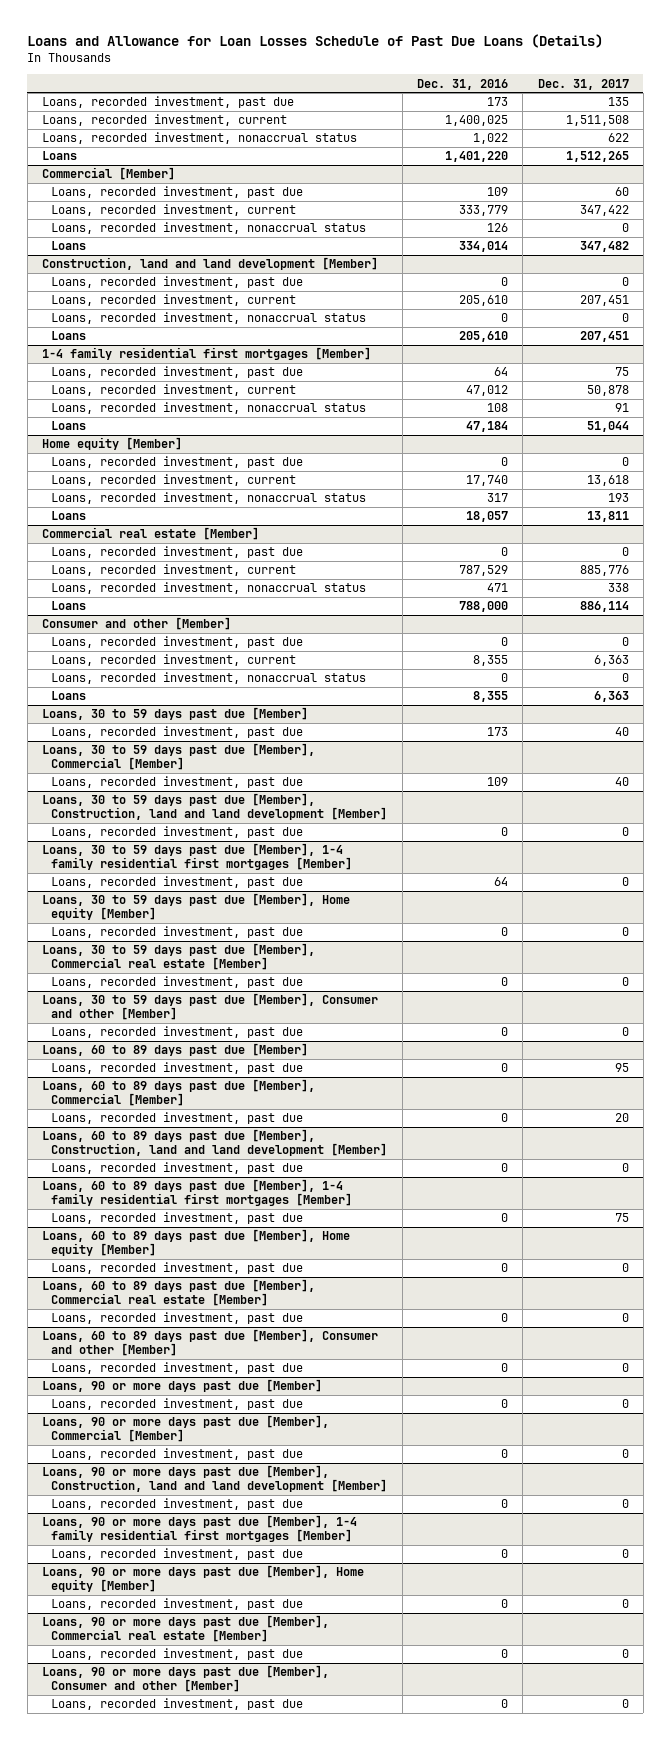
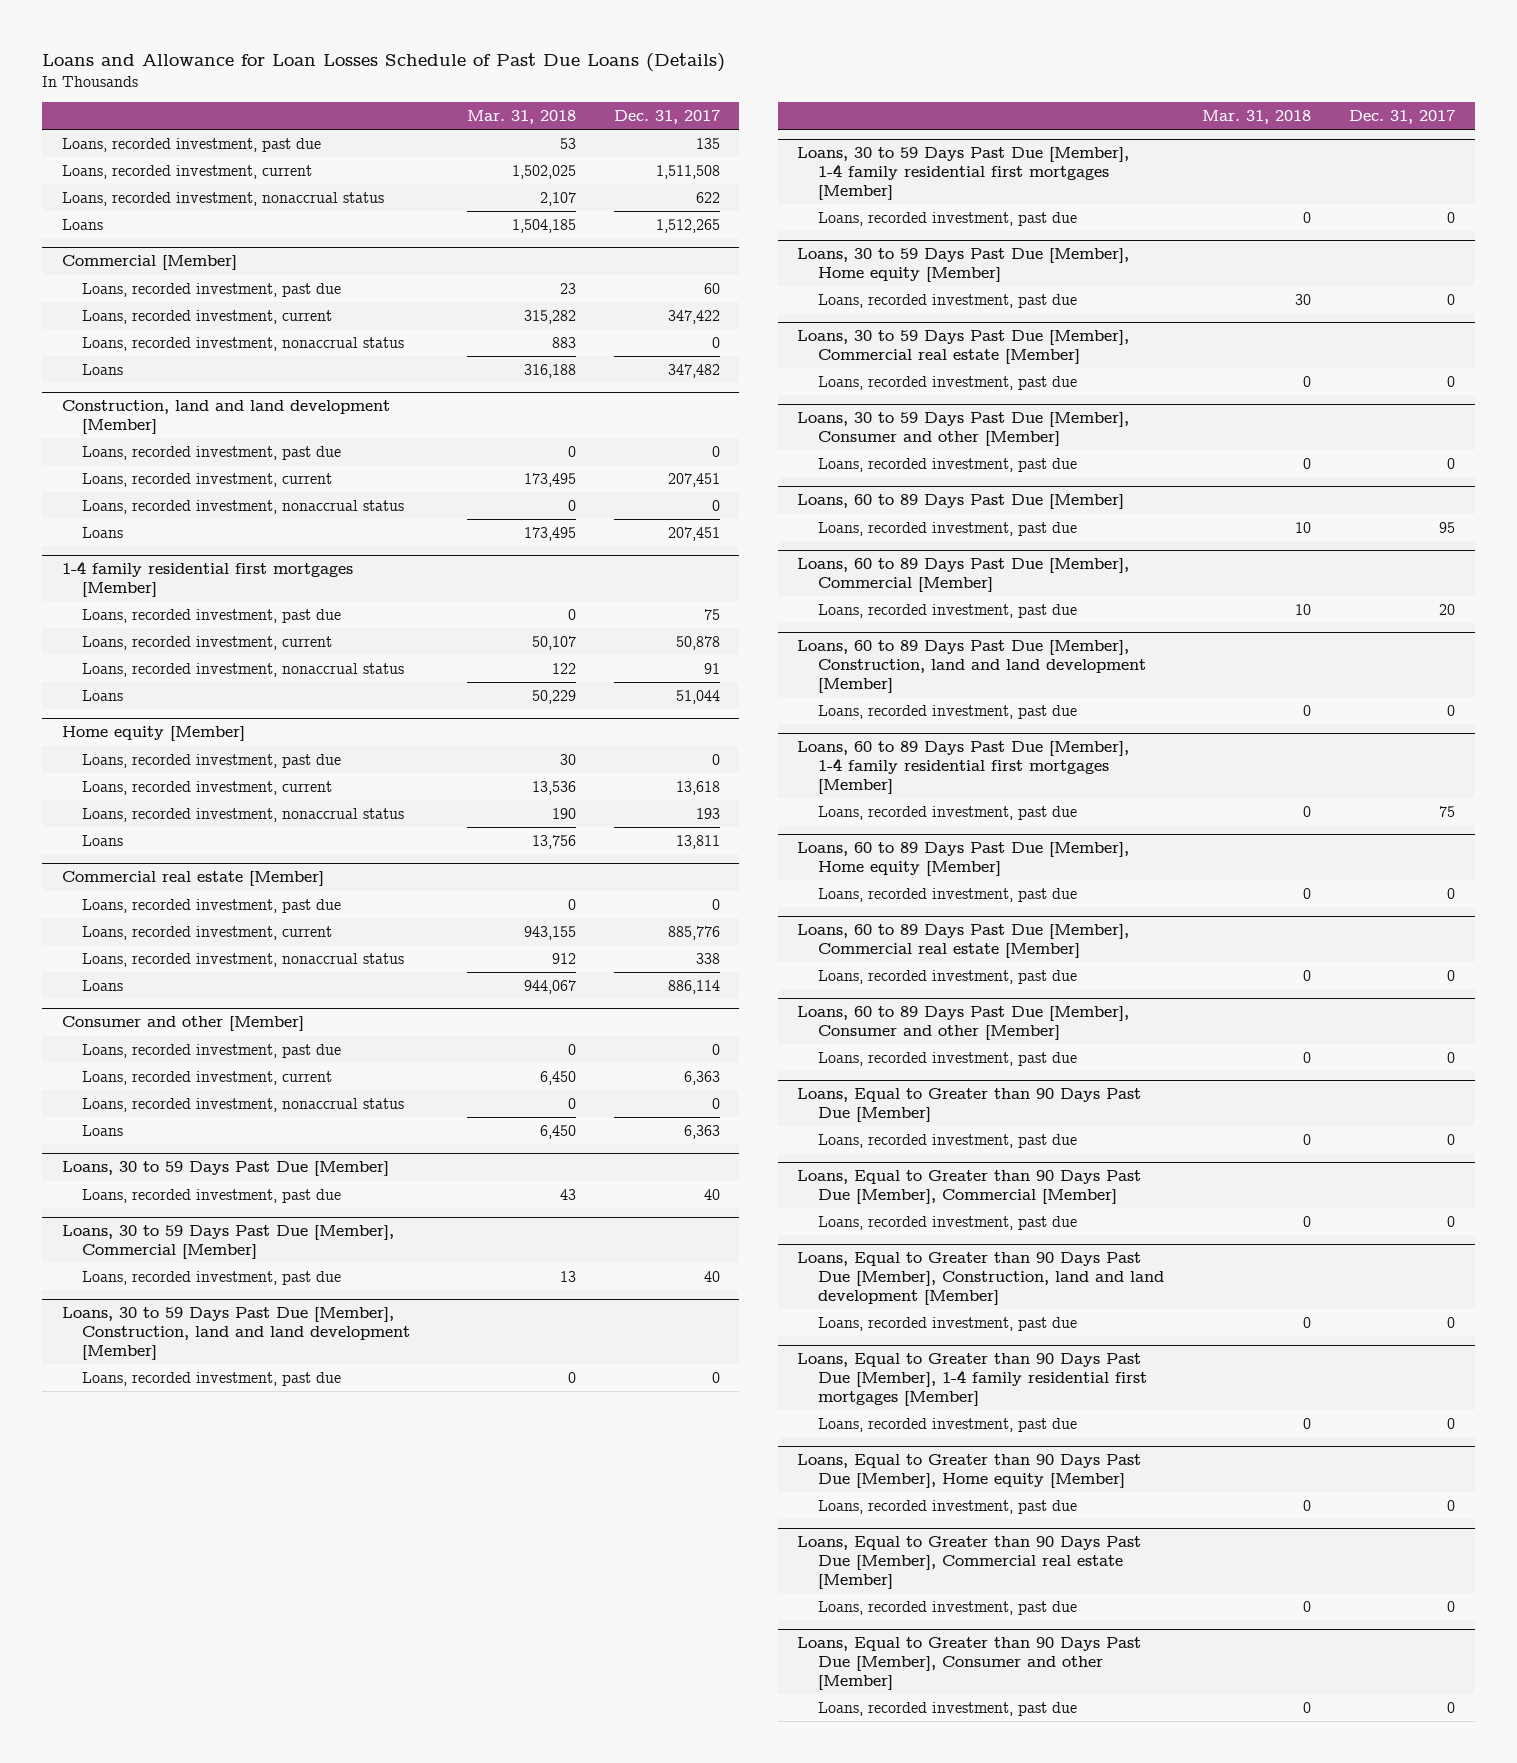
- | Dec. 31, 2016 | Dec. 31, 2017
+ | Mar. 31, 2018 | Dec. 31, 2017
- Loans, 30 to 59 days past due [Member]
+ Loans, 30 to 59 Days Past Due [Member]
- Loans, 30 to 59 days past due [Member], Commercial [Member]
+ Loans, 30 to 59 Days Past Due [Member], Commercial [Member]
- Loans, 30 to 59 days past due [Member], Construction, land and land development [Member]
+ Loans, 30 to 59 Days Past Due [Member], Construction, land and land development [Member]
- Loans, 30 to 59 days past due [Member], 1-4 family residential first mortgages [Member]
+ Loans, 30 to 59 Days Past Due [Member], 1-4 family residential first mortgages [Member]
- Loans, 30 to 59 days past due [Member], Home equity [Member]
+ Loans, 30 to 59 Days Past Due [Member], Home equity [Member]
- Loans, 30 to 59 days past due [Member], Commercial real estate [Member]
+ Loans, 30 to 59 Days Past Due [Member], Commercial real estate [Member]
- Loans, 30 to 59 days past due [Member], Consumer and other [Member]
+ Loans, 30 to 59 Days Past Due [Member], Consumer and other [Member]
- Loans, 60 to 89 days past due [Member]
+ Loans, 60 to 89 Days Past Due [Member]
- Loans, 60 to 89 days past due [Member], Commercial [Member]
+ Loans, 60 to 89 Days Past Due [Member], Commercial [Member]
- Loans, 60 to 89 days past due [Member], Construction, land and land development [Member]
+ Loans, 60 to 89 Days Past Due [Member], Construction, land and land development [Member]
- Loans, 60 to 89 days past due [Member], 1-4 family residential first mortgages [Member]
+ Loans, 60 to 89 Days Past Due [Member], 1-4 family residential first mortgages [Member]
- Loans, 60 to 89 days past due [Member], Home equity [Member]
+ Loans, 60 to 89 Days Past Due [Member], Home equity [Member]
- Loans, 60 to 89 days past due [Member], Commercial real estate [Member]
+ Loans, 60 to 89 Days Past Due [Member], Commercial real estate [Member]
- Loans, 60 to 89 days past due [Member], Consumer and other [Member]
+ Loans, 60 to 89 Days Past Due [Member], Consumer and other [Member]
- Loans, 90 or more days past due [Member]
+ Loans, Equal to Greater than 90 Days Past Due [Member]
- Loans, 90 or more days past due [Member], Commercial [Member]
+ Loans, Equal to Greater than 90 Days Past Due [Member], Commercial [Member]
- Loans, 90 or more days past due [Member], Construction, land and land development [Member]
+ Loans, Equal to Greater than 90 Days Past Due [Member], Construction, land and land development [Member]
- Loans, 90 or more days past due [Member], 1-4 family residential first mortgages [Member]
+ Loans, Equal to Greater than 90 Days Past Due [Member], 1-4 family residential first mortgages [Member]
- Loans, 90 or more days past due [Member], Home equity [Member]
+ Loans, Equal to Greater than 90 Days Past Due [Member], Home equity [Member]
- Loans, 90 or more days past due [Member], Commercial real estate [Member]
+ Loans, Equal to Greater than 90 Days Past Due [Member], Commercial real estate [Member]
- Loans, 90 or more days past due [Member], Consumer and other [Member]
+ Loans, Equal to Greater than 90 Days Past Due [Member], Consumer and other [Member]

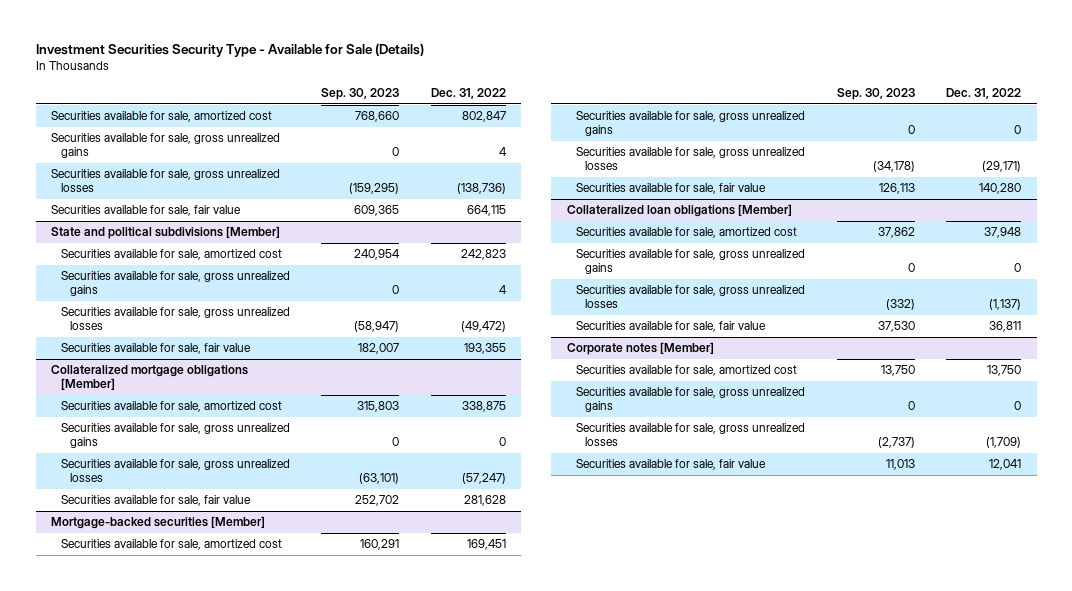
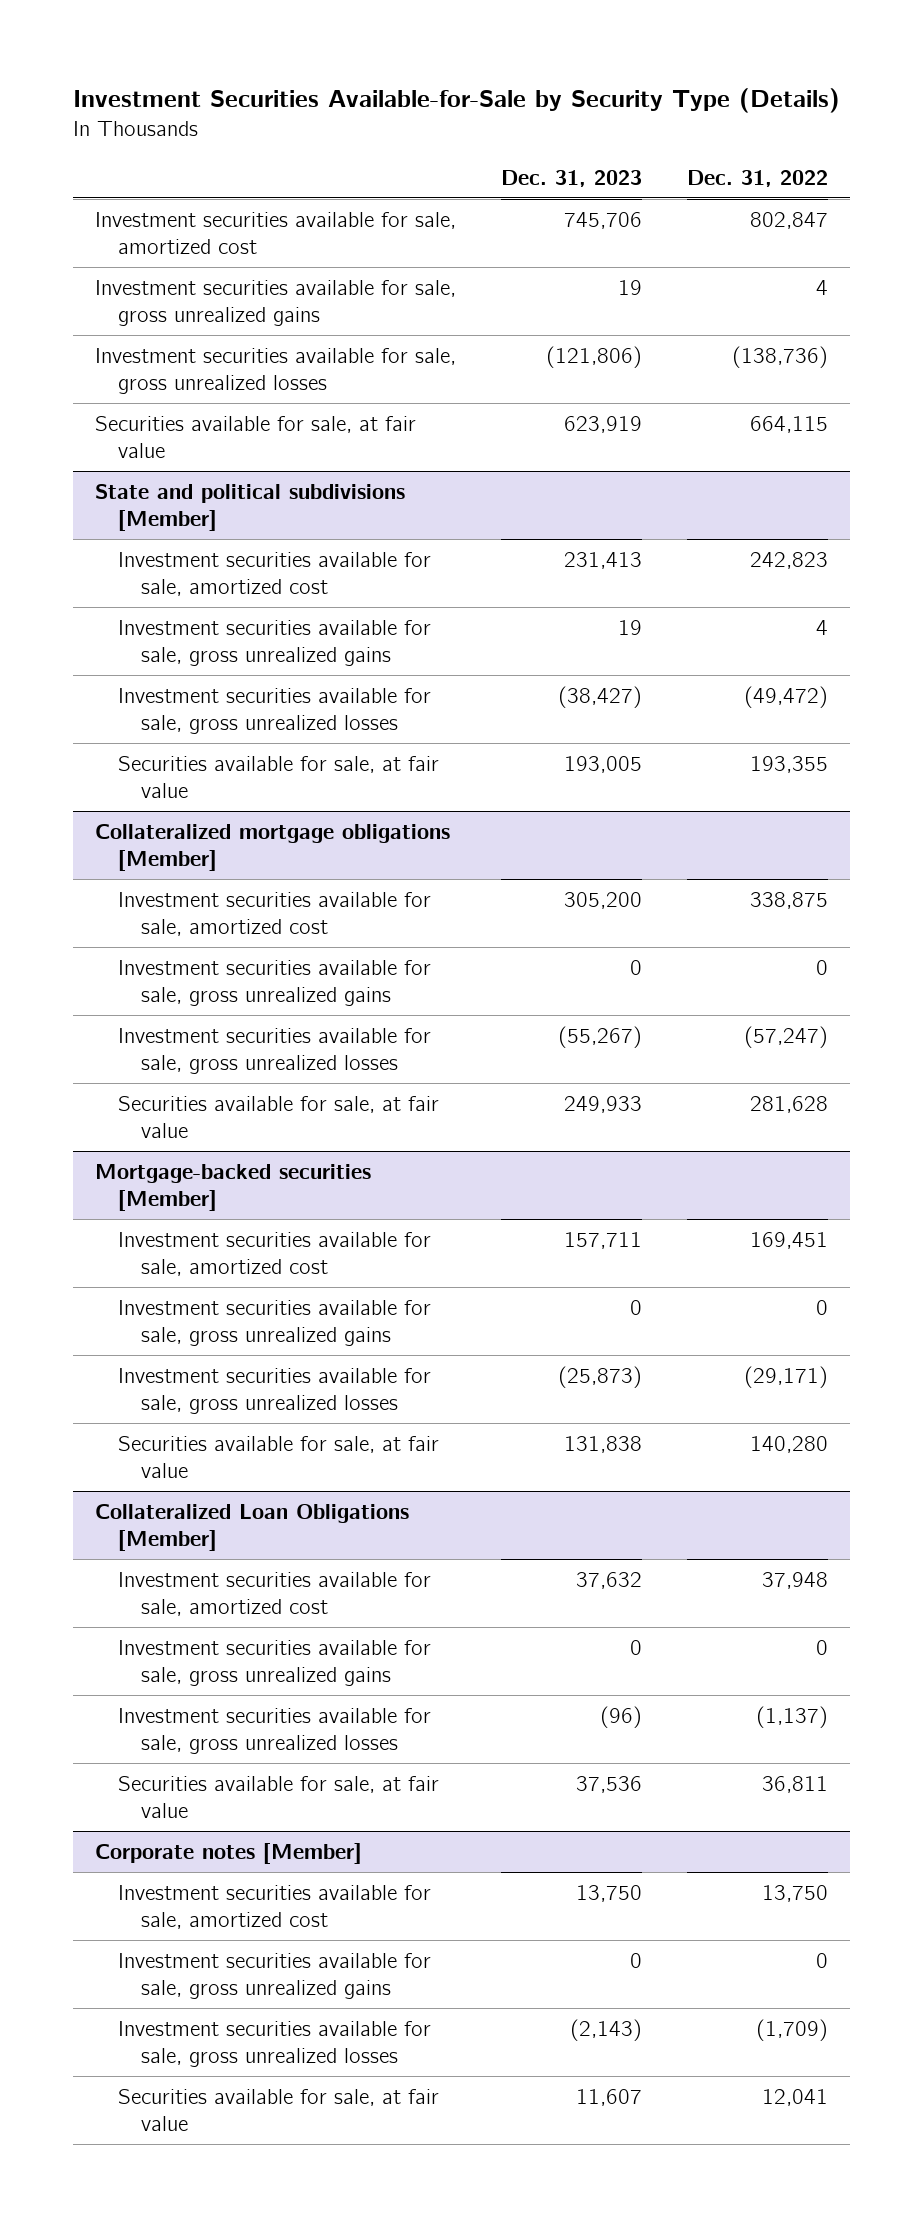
- Investment Securities Security Type - Available for Sale (Details)
+ Investment Securities Available-for-Sale by Security Type (Details)
- | Sep. 30, 2023 | Dec. 31, 2022
+ | Dec. 31, 2023 | Dec. 31, 2022
- Securities available for sale, amortized cost | 768,660 | 802,847
- Securities available for sale, gross unrealized gains | 0 | 4
- Securities available for sale, gross unrealized losses | (159,295) | (138,736)
- Securities available for sale, fair value | 609,365 | 664,115
+ Investment securities available for sale, amortized cost | 745,706 | 802,847
+ Investment securities available for sale, gross unrealized gains | 19 | 4
+ Investment securities available for sale, gross unrealized losses | (121,806) | (138,736)
+ Securities available for sale, at fair value | 623,919 | 664,115
@ State and political subdivisions [Member]
- Securities available for sale, amortized cost | 240,954 | 242,823
- Securities available for sale, gross unrealized gains | 0 | 4
- Securities available for sale, gross unrealized losses | (58,947) | (49,472)
- Securities available for sale, fair value | 182,007 | 193,355
+ Investment securities available for sale, amortized cost | 231,413 | 242,823
+ Investment securities available for sale, gross unrealized gains | 19 | 4
+ Investment securities available for sale, gross unrealized losses | (38,427) | (49,472)
+ Securities available for sale, at fair value | 193,005 | 193,355
@ Collateralized mortgage obligations [Member]
- Securities available for sale, amortized cost | 315,803 | 338,875
- Securities available for sale, gross unrealized gains | 0 | 0
- Securities available for sale, gross unrealized losses | (63,101) | (57,247)
- Securities available for sale, fair value | 252,702 | 281,628
+ Investment securities available for sale, amortized cost | 305,200 | 338,875
+ Investment securities available for sale, gross unrealized gains | 0 | 0
+ Investment securities available for sale, gross unrealized losses | (55,267) | (57,247)
+ Securities available for sale, at fair value | 249,933 | 281,628
@ Mortgage-backed securities [Member]
- Securities available for sale, amortized cost | 160,291 | 169,451
- Securities available for sale, gross unrealized gains | 0 | 0
- Securities available for sale, gross unrealized losses | (34,178) | (29,171)
- Securities available for sale, fair value | 126,113 | 140,280
- Collateralized loan obligations [Member]
- Securities available for sale, amortized cost | 37,862 | 37,948
- Securities available for sale, gross unrealized gains | 0 | 0
- Securities available for sale, gross unrealized losses | (332) | (1,137)
- Securities available for sale, fair value | 37,530 | 36,811
@ Mortgage-backed securities [Member]
+ Investment securities available for sale, amortized cost | 157,711 | 169,451
+ Investment securities available for sale, gross unrealized gains | 0 | 0
+ Investment securities available for sale, gross unrealized losses | (25,873) | (29,171)
+ Securities available for sale, at fair value | 131,838 | 140,280
+ Collateralized Loan Obligations [Member]
+ Investment securities available for sale, amortized cost | 37,632 | 37,948
+ Investment securities available for sale, gross unrealized gains | 0 | 0
+ Investment securities available for sale, gross unrealized losses | (96) | (1,137)
+ Securities available for sale, at fair value | 37,536 | 36,811
@ Corporate notes [Member]
- Securities available for sale, amortized cost | 13,750 | 13,750
- Securities available for sale, gross unrealized gains | 0 | 0
- Securities available for sale, gross unrealized losses | (2,737) | (1,709)
- Securities available for sale, fair value | 11,013 | 12,041
+ Investment securities available for sale, amortized cost | 13,750 | 13,750
+ Investment securities available for sale, gross unrealized gains | 0 | 0
+ Investment securities available for sale, gross unrealized losses | (2,143) | (1,709)
+ Securities available for sale, at fair value | 11,607 | 12,041

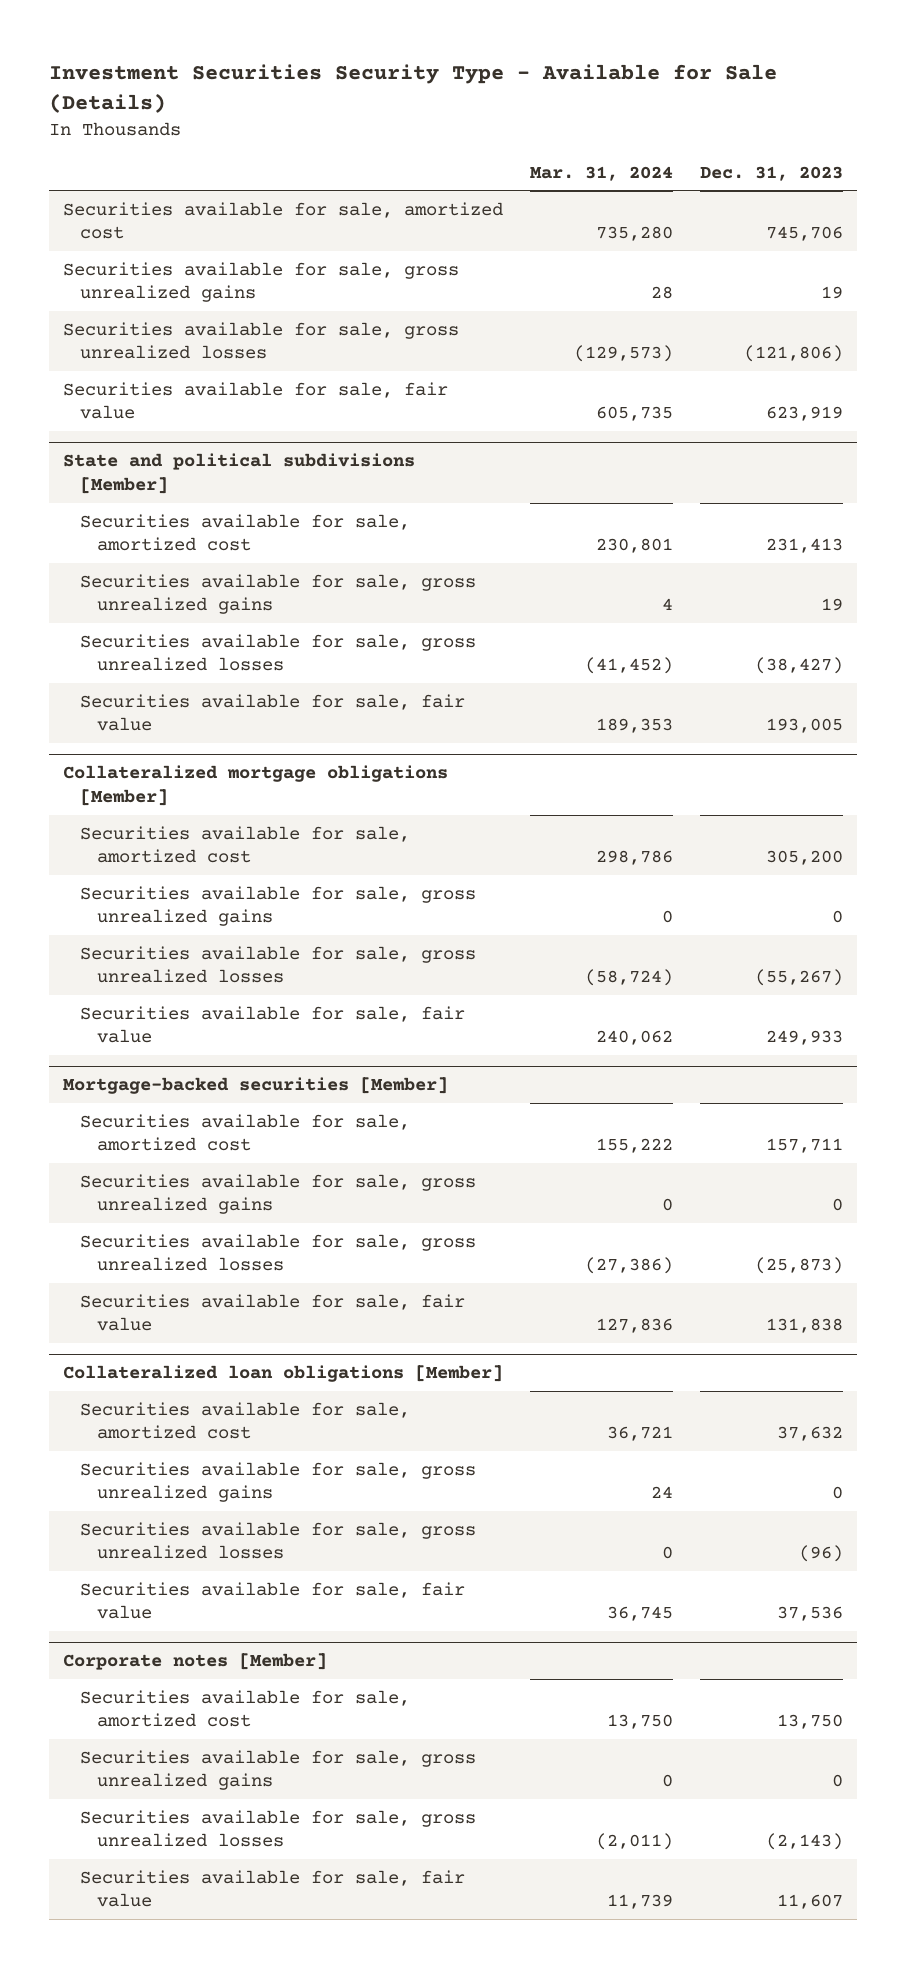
- Investment Securities Available-for-Sale by Security Type (Details)
+ Investment Securities Security Type - Available for Sale (Details)
- | Dec. 31, 2023 | Dec. 31, 2022
+ | Mar. 31, 2024 | Dec. 31, 2023
- Investment securities available for sale, amortized cost | 745,706 | 802,847
- Investment securities available for sale, gross unrealized gains | 19 | 4
- Investment securities available for sale, gross unrealized losses | (121,806) | (138,736)
- Securities available for sale, at fair value | 623,919 | 664,115
+ Securities available for sale, amortized cost | 735,280 | 745,706
+ Securities available for sale, gross unrealized gains | 28 | 19
+ Securities available for sale, gross unrealized losses | (129,573) | (121,806)
+ Securities available for sale, fair value | 605,735 | 623,919
@ State and political subdivisions [Member]
- Investment securities available for sale, amortized cost | 231,413 | 242,823
- Investment securities available for sale, gross unrealized gains | 19 | 4
- Investment securities available for sale, gross unrealized losses | (38,427) | (49,472)
- Securities available for sale, at fair value | 193,005 | 193,355
+ Securities available for sale, amortized cost | 230,801 | 231,413
+ Securities available for sale, gross unrealized gains | 4 | 19
+ Securities available for sale, gross unrealized losses | (41,452) | (38,427)
+ Securities available for sale, fair value | 189,353 | 193,005
@ Collateralized mortgage obligations [Member]
- Investment securities available for sale, amortized cost | 305,200 | 338,875
- Investment securities available for sale, gross unrealized gains | 0 | 0
- Investment securities available for sale, gross unrealized losses | (55,267) | (57,247)
- Securities available for sale, at fair value | 249,933 | 281,628
+ Securities available for sale, amortized cost | 298,786 | 305,200
+ Securities available for sale, gross unrealized gains | 0 | 0
+ Securities available for sale, gross unrealized losses | (58,724) | (55,267)
+ Securities available for sale, fair value | 240,062 | 249,933
@ Mortgage-backed securities [Member]
- Investment securities available for sale, amortized cost | 157,711 | 169,451
- Investment securities available for sale, gross unrealized gains | 0 | 0
- Investment securities available for sale, gross unrealized losses | (25,873) | (29,171)
- Securities available for sale, at fair value | 131,838 | 140,280
- Collateralized Loan Obligations [Member]
- Investment securities available for sale, amortized cost | 37,632 | 37,948
- Investment securities available for sale, gross unrealized gains | 0 | 0
- Investment securities available for sale, gross unrealized losses | (96) | (1,137)
- Securities available for sale, at fair value | 37,536 | 36,811
@ Mortgage-backed securities [Member]
+ Securities available for sale, amortized cost | 155,222 | 157,711
+ Securities available for sale, gross unrealized gains | 0 | 0
+ Securities available for sale, gross unrealized losses | (27,386) | (25,873)
+ Securities available for sale, fair value | 127,836 | 131,838
+ Collateralized loan obligations [Member]
+ Securities available for sale, amortized cost | 36,721 | 37,632
+ Securities available for sale, gross unrealized gains | 24 | 0
+ Securities available for sale, gross unrealized losses | 0 | (96)
+ Securities available for sale, fair value | 36,745 | 37,536
@ Corporate notes [Member]
- Investment securities available for sale, amortized cost | 13,750 | 13,750
- Investment securities available for sale, gross unrealized gains | 0 | 0
- Investment securities available for sale, gross unrealized losses | (2,143) | (1,709)
- Securities available for sale, at fair value | 11,607 | 12,041
+ Securities available for sale, amortized cost | 13,750 | 13,750
+ Securities available for sale, gross unrealized gains | 0 | 0
+ Securities available for sale, gross unrealized losses | (2,011) | (2,143)
+ Securities available for sale, fair value | 11,739 | 11,607

